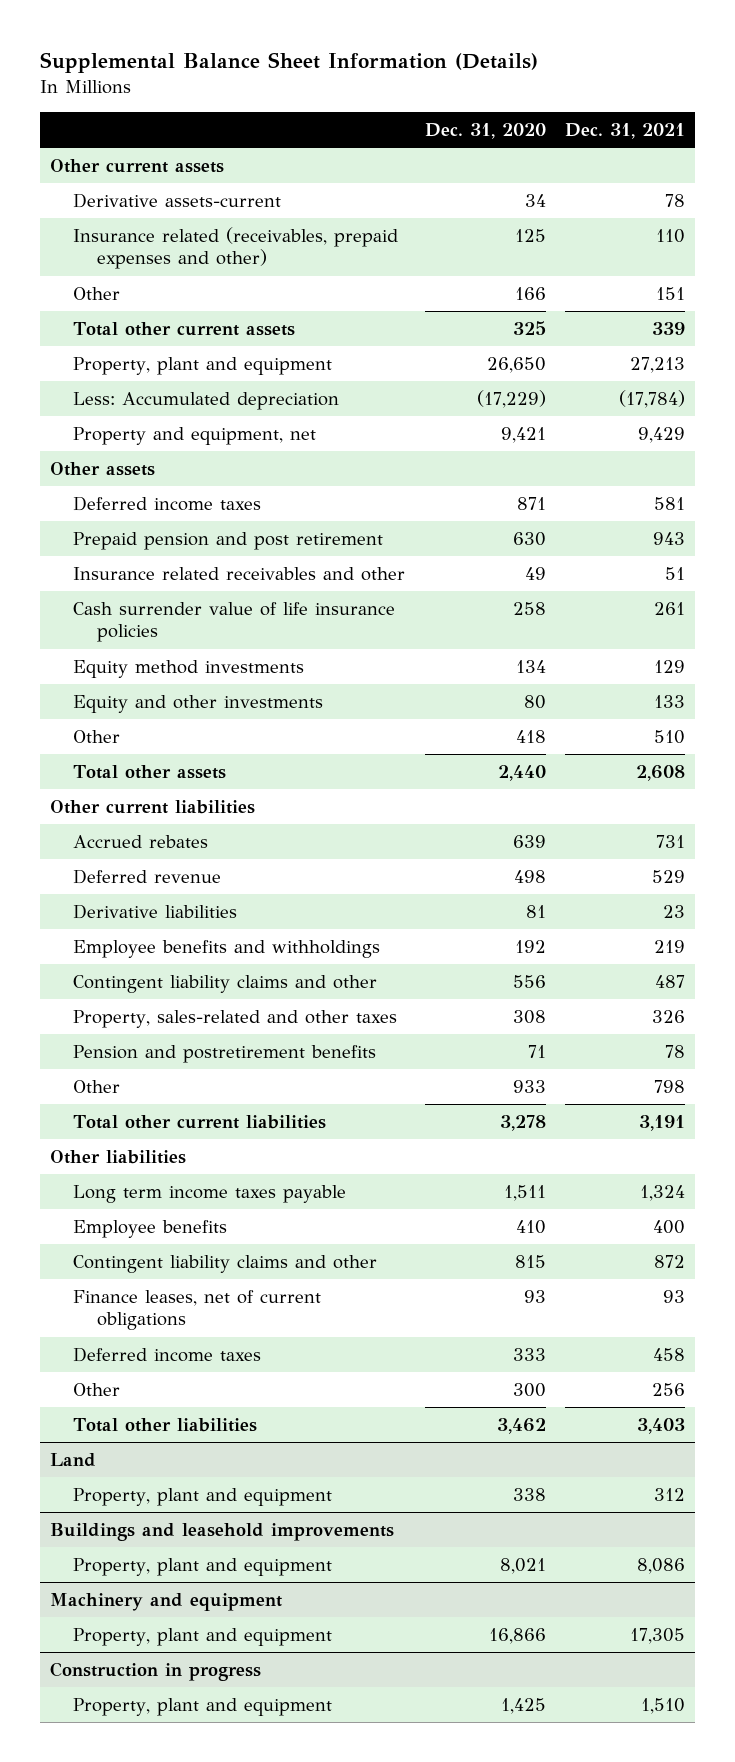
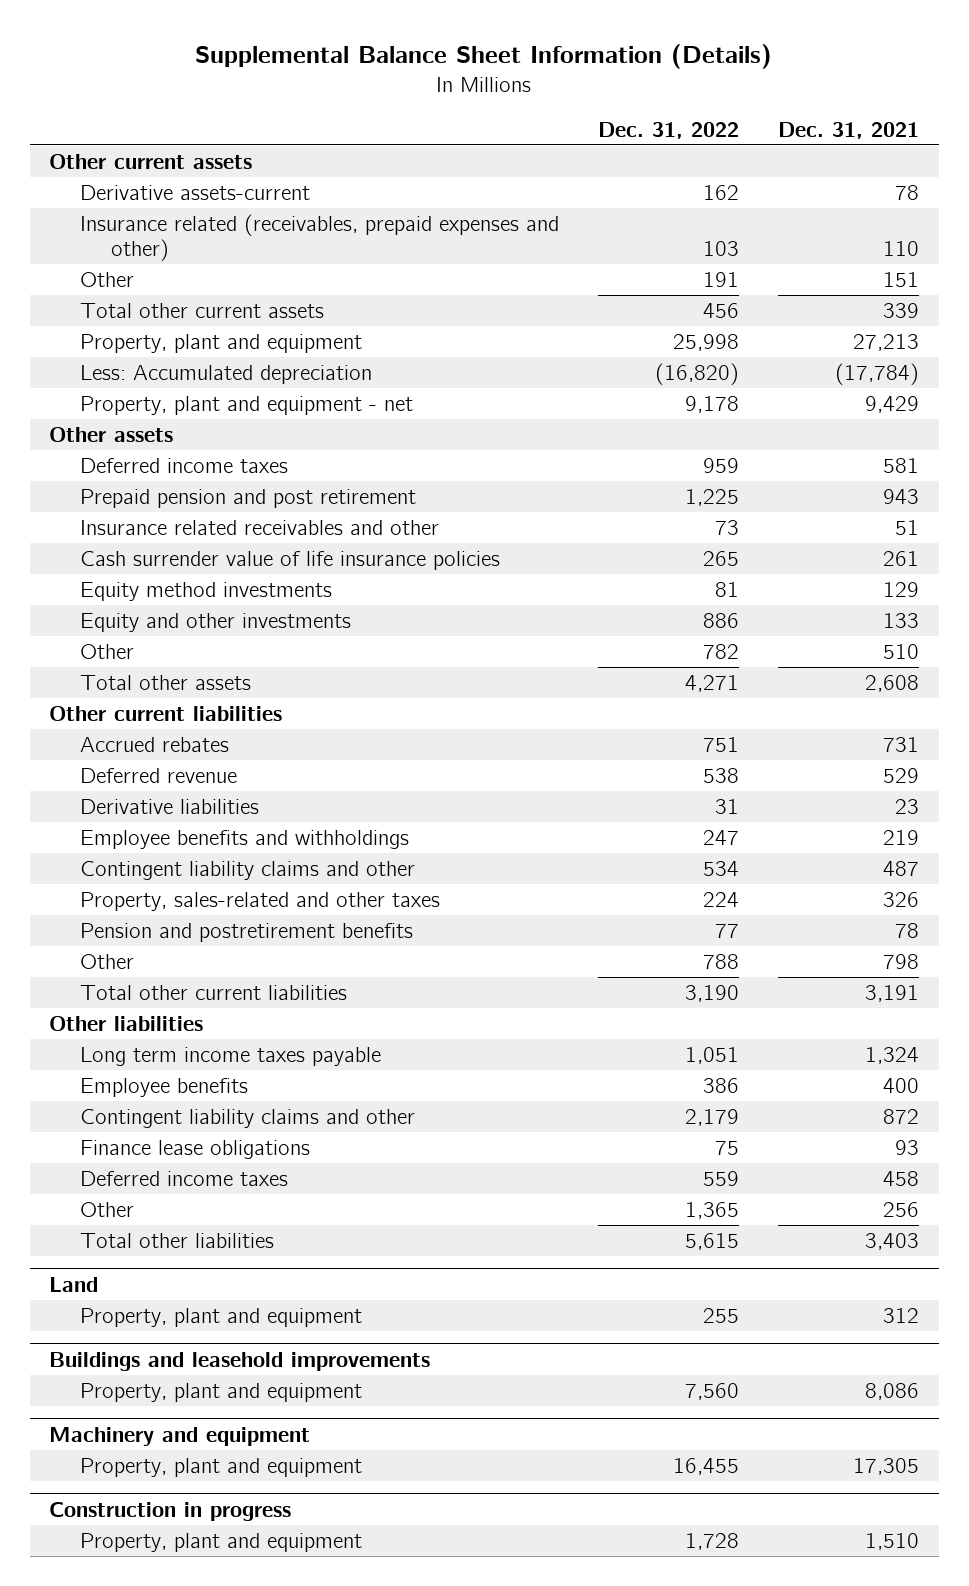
- | Dec. 31, 2020 | Dec. 31, 2021
+ | Dec. 31, 2022 | Dec. 31, 2021
- Property and equipment, net | 9,421 | 9,429
+ Property, plant and equipment - net | 9,178 | 9,429
- Finance leases, net of current obligations | 93 | 93
+ Finance lease obligations | 75 | 93

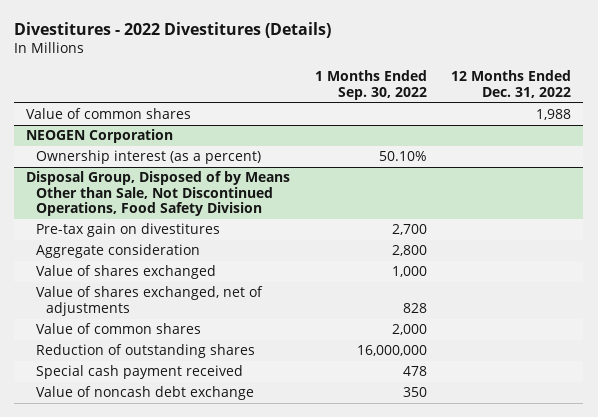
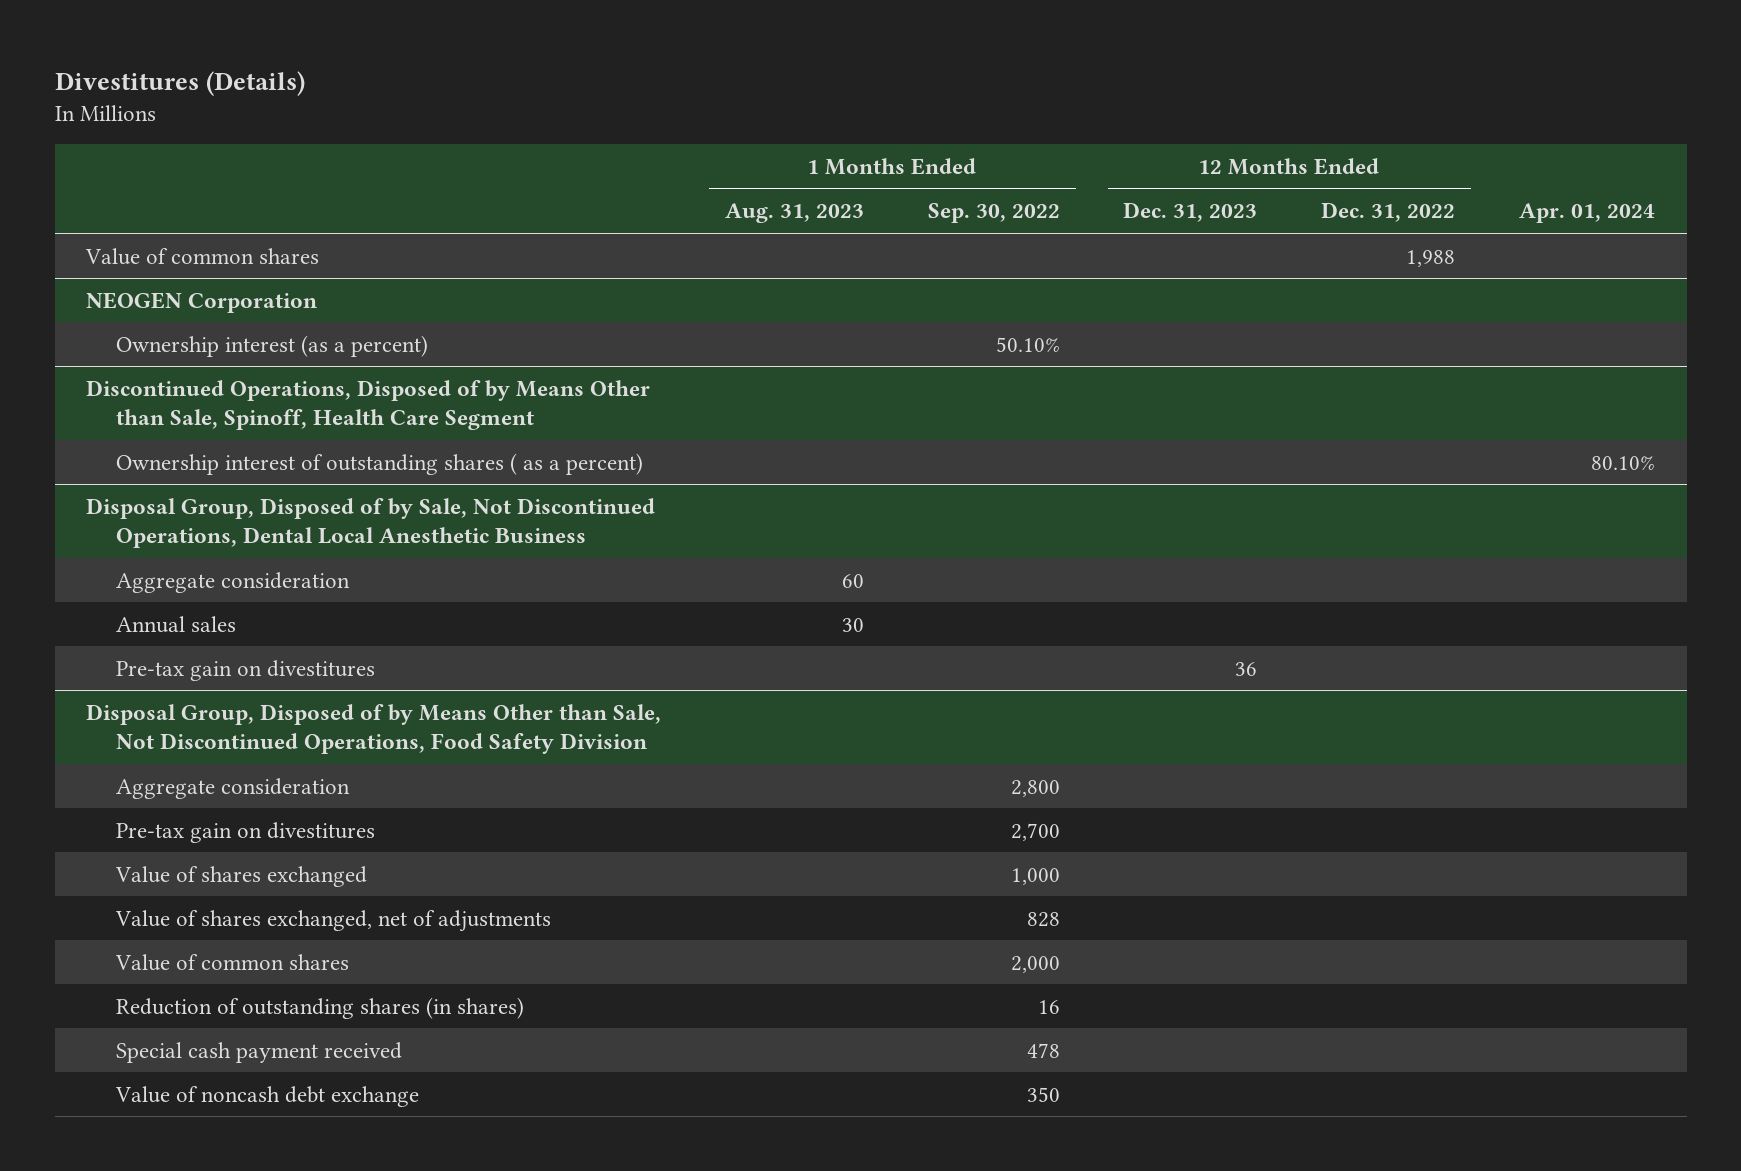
- Divestitures - 2022 Divestitures (Details)
+ Divestitures (Details)
- | 1 Months Ended Sep. 30, 2022 | 12 Months Ended Dec. 31, 2022
+ | 1 Months Ended Aug. 31, 2023 | 1 Months Ended Sep. 30, 2022 | 12 Months Ended Dec. 31, 2023 | 12 Months Ended Dec. 31, 2022 | Apr. 01, 2024
+ Discontinued Operations, Disposed of by Means Other than Sale, Spinoff, Health Care Segment
+ Ownership interest of outstanding shares ( as a percent) | | | | | 80.10%
+ Disposal Group, Disposed of by Sale, Not Discontinued Operations, Dental Local Anesthetic Business
+ Aggregate consideration | 60 | | | |
+ Annual sales | 30 | | | |
+ Pre-tax gain on divestitures | | | 36 | |
@ Disposal Group, Disposed of by Means Other than Sale, Not Discontinued Operations, Food Safety Division
moved down: Pre-tax gain on divestitures | | 2,700 | | |
- Reduction of outstanding shares | 16,000,000 |
+ Reduction of outstanding shares (in shares) | | 16 | | |

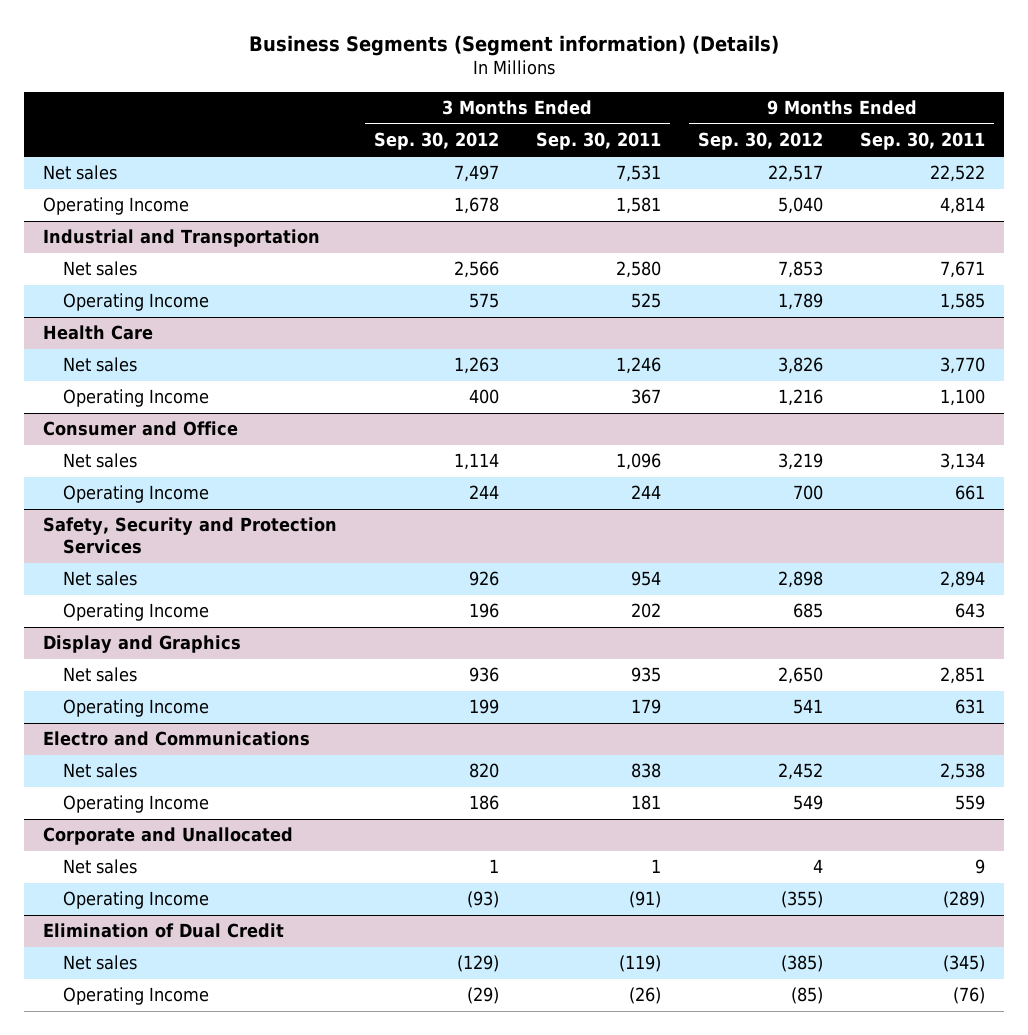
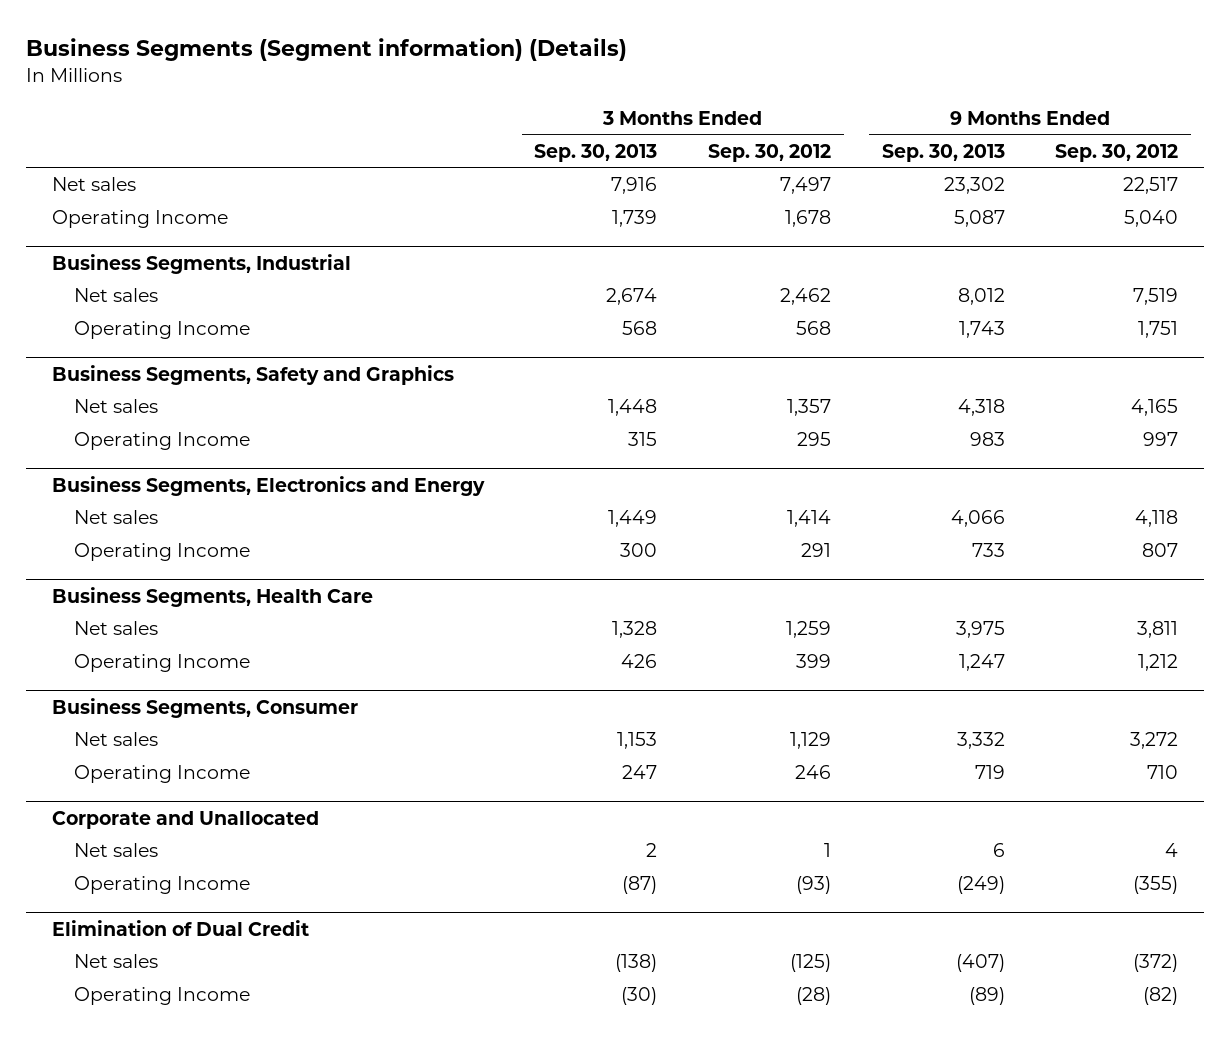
- | 3 Months Ended Sep. 30, 2012 | 3 Months Ended Sep. 30, 2011 | 9 Months Ended Sep. 30, 2012 | 9 Months Ended Sep. 30, 2011
+ | 3 Months Ended Sep. 30, 2013 | 3 Months Ended Sep. 30, 2012 | 9 Months Ended Sep. 30, 2013 | 9 Months Ended Sep. 30, 2012
- Industrial and Transportation
- Net sales | 2,566 | 2,580 | 7,853 | 7,671
- Operating Income | 575 | 525 | 1,789 | 1,585
- Health Care
- Net sales | 1,263 | 1,246 | 3,826 | 3,770
- Operating Income | 400 | 367 | 1,216 | 1,100
- Consumer and Office
- Net sales | 1,114 | 1,096 | 3,219 | 3,134
- Operating Income | 244 | 244 | 700 | 661
- Safety, Security and Protection Services
- Net sales | 926 | 954 | 2,898 | 2,894
- Operating Income | 196 | 202 | 685 | 643
- Display and Graphics
- Net sales | 936 | 935 | 2,650 | 2,851
- Operating Income | 199 | 179 | 541 | 631
- Electro and Communications
- Net sales | 820 | 838 | 2,452 | 2,538
- Operating Income | 186 | 181 | 549 | 559
+ Business Segments, Industrial
+ Net sales | 2,674 | 2,462 | 8,012 | 7,519
+ Operating Income | 568 | 568 | 1,743 | 1,751
+ Business Segments, Safety and Graphics
+ Net sales | 1,448 | 1,357 | 4,318 | 4,165
+ Operating Income | 315 | 295 | 983 | 997
+ Business Segments, Electronics and Energy
+ Net sales | 1,449 | 1,414 | 4,066 | 4,118
+ Operating Income | 300 | 291 | 733 | 807
+ Business Segments, Health Care
+ Net sales | 1,328 | 1,259 | 3,975 | 3,811
+ Operating Income | 426 | 399 | 1,247 | 1,212
+ Business Segments, Consumer
+ Net sales | 1,153 | 1,129 | 3,332 | 3,272
+ Operating Income | 247 | 246 | 719 | 710
@ Elimination of Dual Credit
- Net sales | (129) | (119) | (385) | (345)
- Operating Income | (29) | (26) | (85) | (76)
+ Net sales | (138) | (125) | (407) | (372)
+ Operating Income | (30) | (28) | (89) | (82)

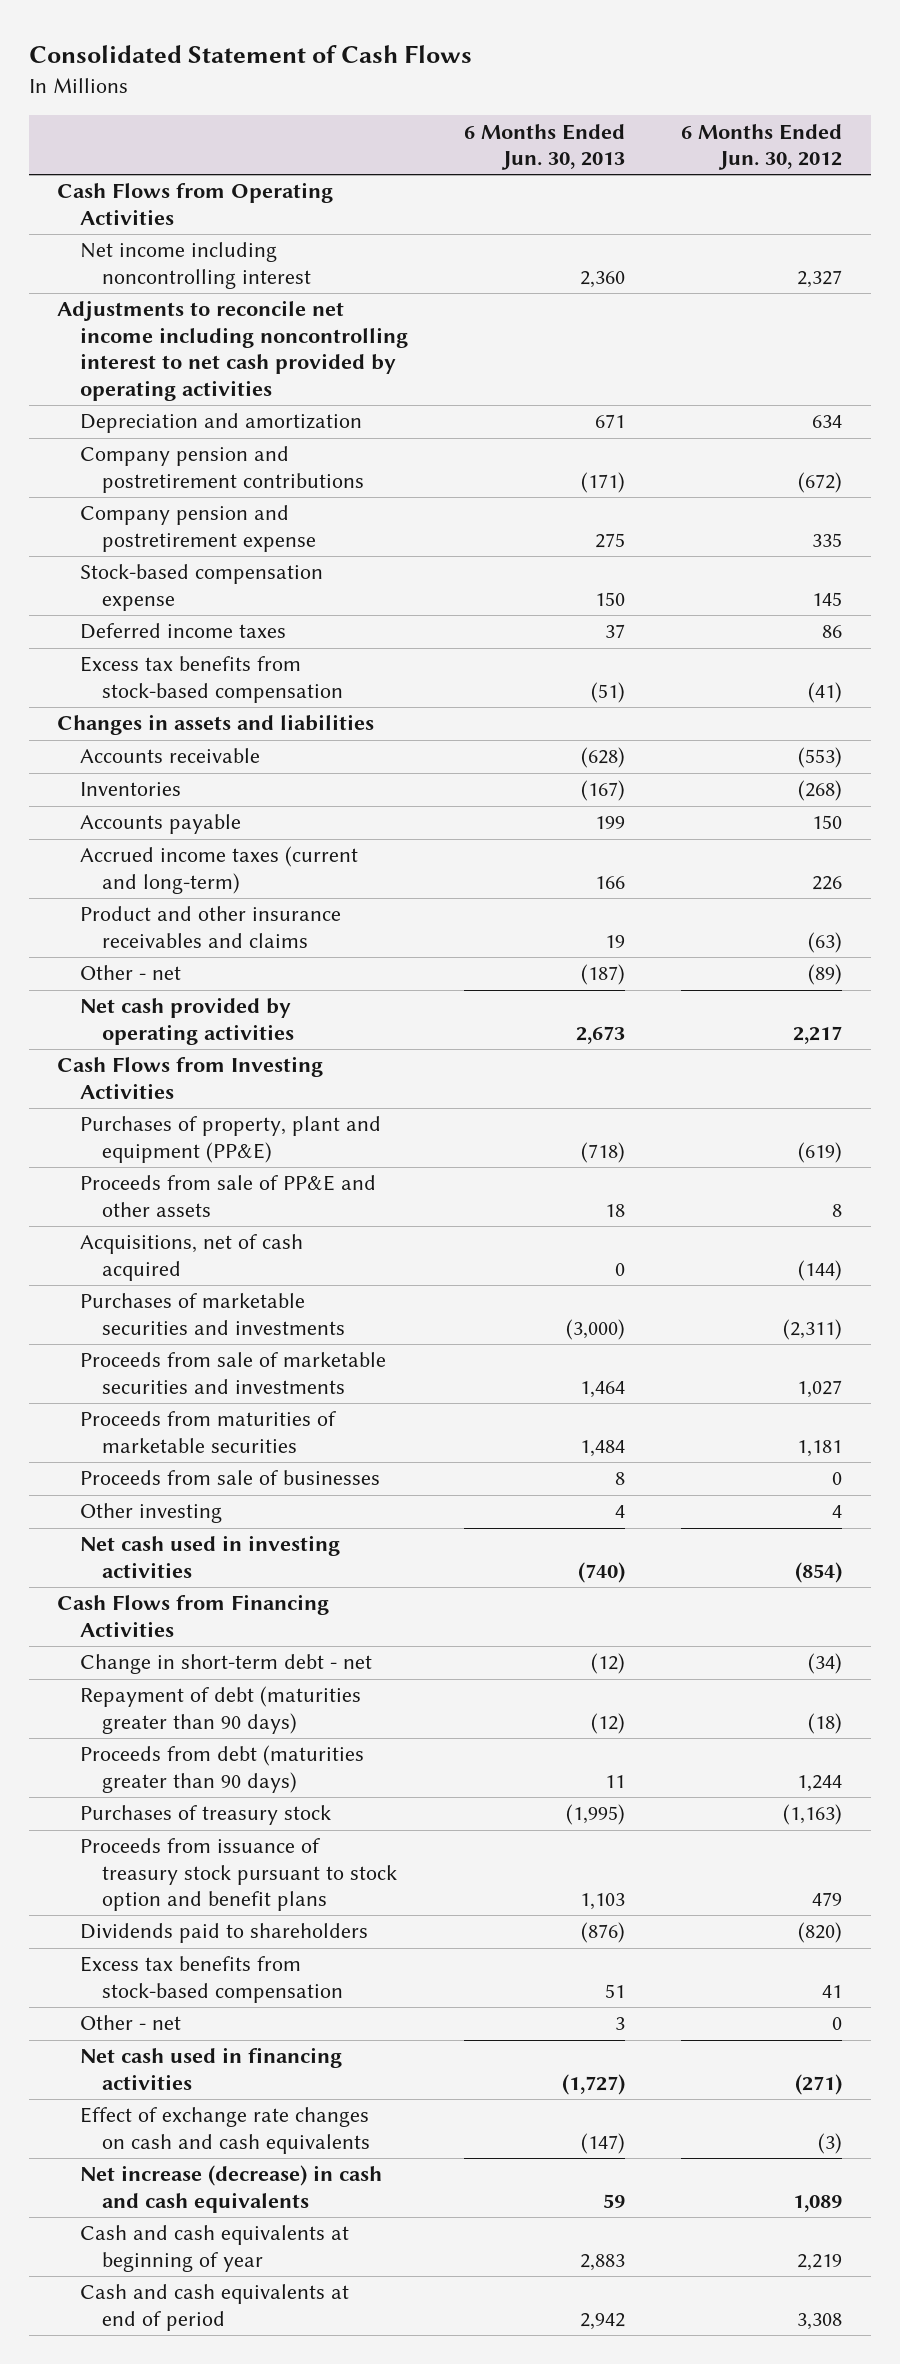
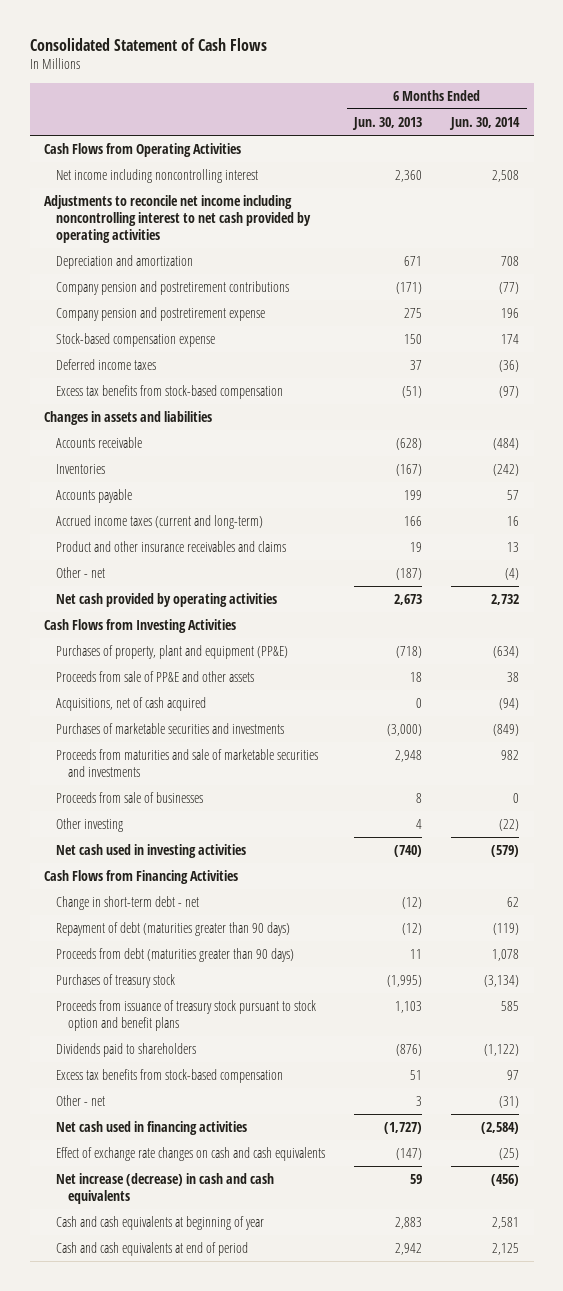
- | 6 Months Ended Jun. 30, 2013 | 6 Months Ended Jun. 30, 2012
+ | 6 Months Ended Jun. 30, 2013 | 6 Months Ended Jun. 30, 2014
- Proceeds from sale of marketable securities and investments | 1,464 | 1,027
- Proceeds from maturities of marketable securities | 1,484 | 1,181
+ Proceeds from maturities and sale of marketable securities and investments | 2,948 | 982

